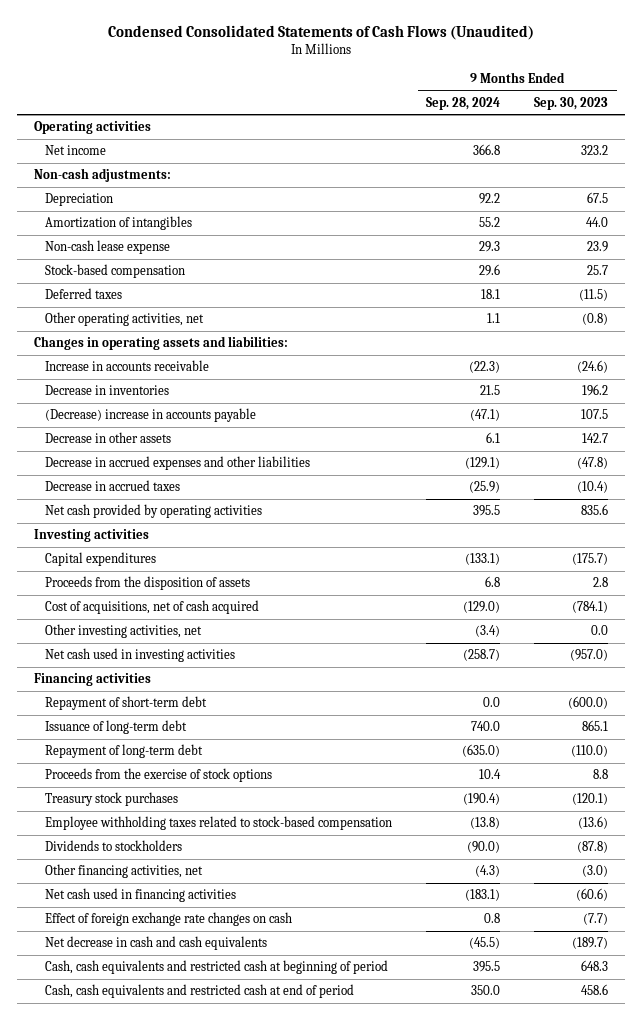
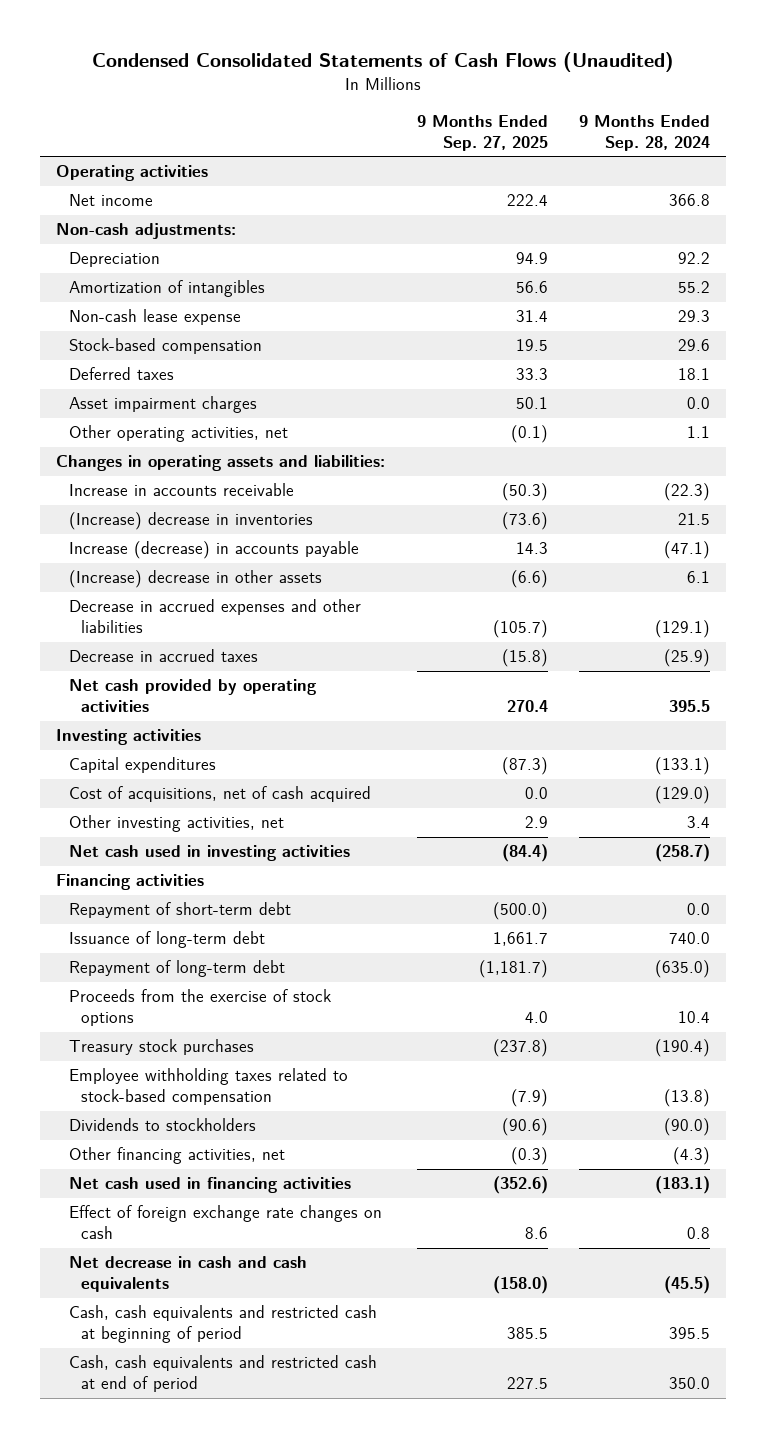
- | 9 Months Ended Sep. 28, 2024 | 9 Months Ended Sep. 30, 2023
+ | 9 Months Ended Sep. 27, 2025 | 9 Months Ended Sep. 28, 2024
+ Asset impairment charges | 50.1 | 0.0
- Decrease in inventories | 21.5 | 196.2
- (Decrease) increase in accounts payable | (47.1) | 107.5
- Decrease in other assets | 6.1 | 142.7
+ (Increase) decrease in inventories | (73.6) | 21.5
+ Increase (decrease) in accounts payable | 14.3 | (47.1)
+ (Increase) decrease in other assets | (6.6) | 6.1
- Proceeds from the disposition of assets | 6.8 | 2.8
- Other investing activities, net | (3.4) | 0.0
+ Other investing activities, net | 2.9 | 3.4

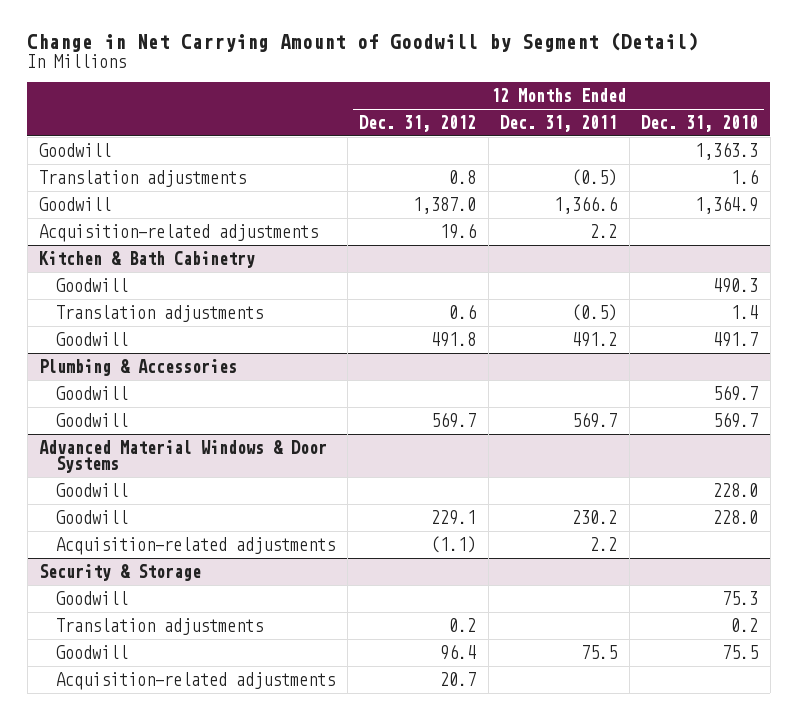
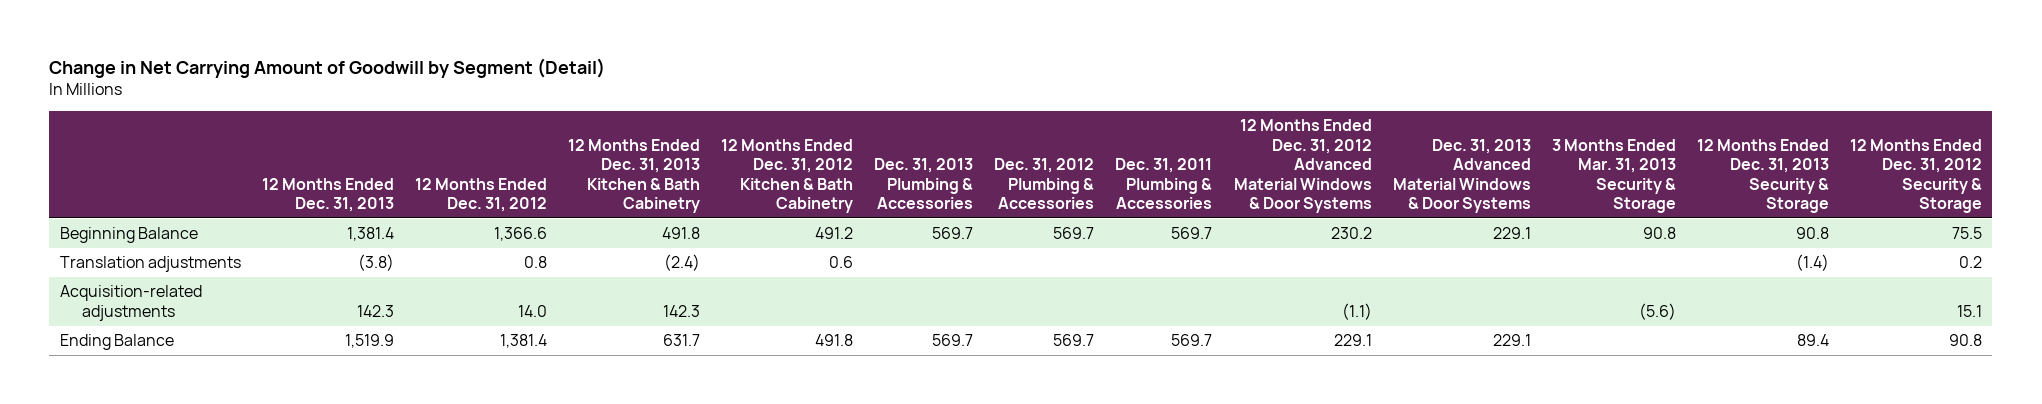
- | 12 Months Ended Dec. 31, 2012 | 12 Months Ended Dec. 31, 2011 | 12 Months Ended Dec. 31, 2010
+ | 12 Months Ended Dec. 31, 2013 | 12 Months Ended Dec. 31, 2012 | 12 Months Ended Dec. 31, 2013 Kitchen & Bath Cabinetry | 12 Months Ended Dec. 31, 2012 Kitchen & Bath Cabinetry | Dec. 31, 2013 Plumbing & Accessories | Dec. 31, 2012 Plumbing & Accessories | Dec. 31, 2011 Plumbing & Accessories | 12 Months Ended Dec. 31, 2012 Advanced Material Windows & Door Systems | Dec. 31, 2013 Advanced Material Windows & Door Systems | 3 Months Ended Mar. 31, 2013 Security & Storage | 12 Months Ended Dec. 31, 2013 Security & Storage | 12 Months Ended Dec. 31, 2012 Security & Storage
- Goodwill | | | 1,363.3
+ Beginning Balance | 1,381.4 | 1,366.6 | 491.8 | 491.2 | 569.7 | 569.7 | 569.7 | 230.2 | 229.1 | 90.8 | 90.8 | 75.5
- Goodwill | 1,387.0 | 1,366.6 | 1,364.9
- Acquisition-related adjustments | 19.6 | 2.2 |
- Kitchen & Bath Cabinetry
- Goodwill | | | 490.3
- Translation adjustments | 0.6 | (0.5) | 1.4
- Goodwill | 491.8 | 491.2 | 491.7
- Plumbing & Accessories
- Goodwill | | | 569.7
- Goodwill | 569.7 | 569.7 | 569.7
- Advanced Material Windows & Door Systems
- Goodwill | | | 228.0
- Goodwill | 229.1 | 230.2 | 228.0
- Acquisition-related adjustments | (1.1) | 2.2 |
- Security & Storage
- Goodwill | | | 75.3
- Translation adjustments | 0.2 | | 0.2
- Goodwill | 96.4 | 75.5 | 75.5
- Acquisition-related adjustments | 20.7 | |
+ Acquisition-related adjustments | 142.3 | 14.0 | 142.3 | | | | | (1.1) | | (5.6) | | 15.1
+ Ending Balance | 1,519.9 | 1,381.4 | 631.7 | 491.8 | 569.7 | 569.7 | 569.7 | 229.1 | 229.1 | | 89.4 | 90.8

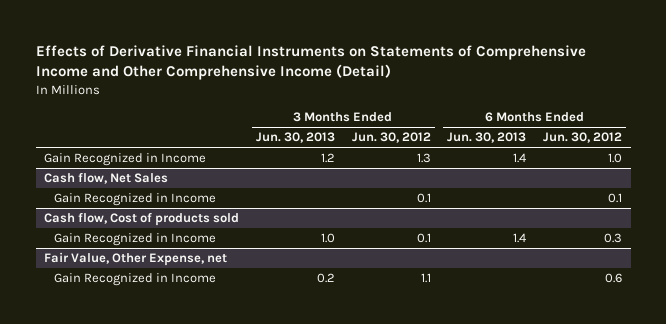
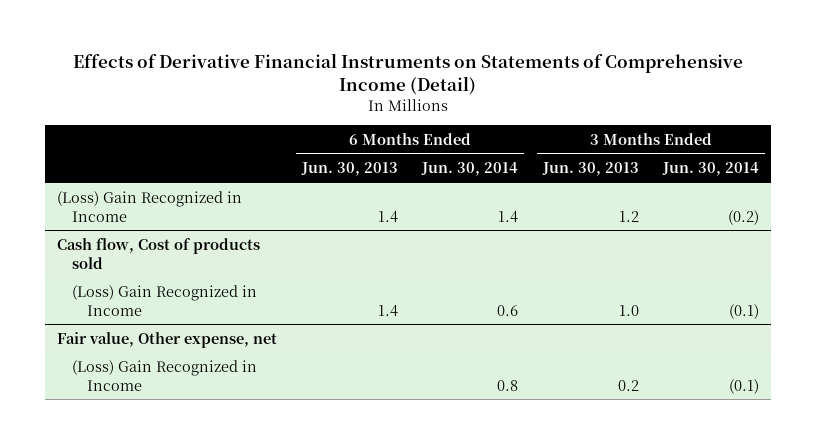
- Effects of Derivative Financial Instruments on Statements of Comprehensive Income and Other Comprehensive Income (Detail)
+ Effects of Derivative Financial Instruments on Statements of Comprehensive Income (Detail)
- | 3 Months Ended Jun. 30, 2013 | 3 Months Ended Jun. 30, 2012 | 6 Months Ended Jun. 30, 2013 | 6 Months Ended Jun. 30, 2012
+ | 6 Months Ended Jun. 30, 2013 | 6 Months Ended Jun. 30, 2014 | 3 Months Ended Jun. 30, 2013 | 3 Months Ended Jun. 30, 2014
- Gain Recognized in Income | 1.2 | 1.3 | 1.4 | 1.0
- Cash flow, Net Sales
- Gain Recognized in Income | | 0.1 | | 0.1
+ (Loss) Gain Recognized in Income | 1.4 | 1.4 | 1.2 | (0.2)
@ Cash flow, Cost of products sold
- Gain Recognized in Income | 1.0 | 0.1 | 1.4 | 0.3
- Fair Value, Other Expense, net
- Gain Recognized in Income | 0.2 | 1.1 | | 0.6
@ Cash flow, Cost of products sold
+ (Loss) Gain Recognized in Income | 1.4 | 0.6 | 1.0 | (0.1)
+ Fair value, Other expense, net
+ (Loss) Gain Recognized in Income | | 0.8 | 0.2 | (0.1)

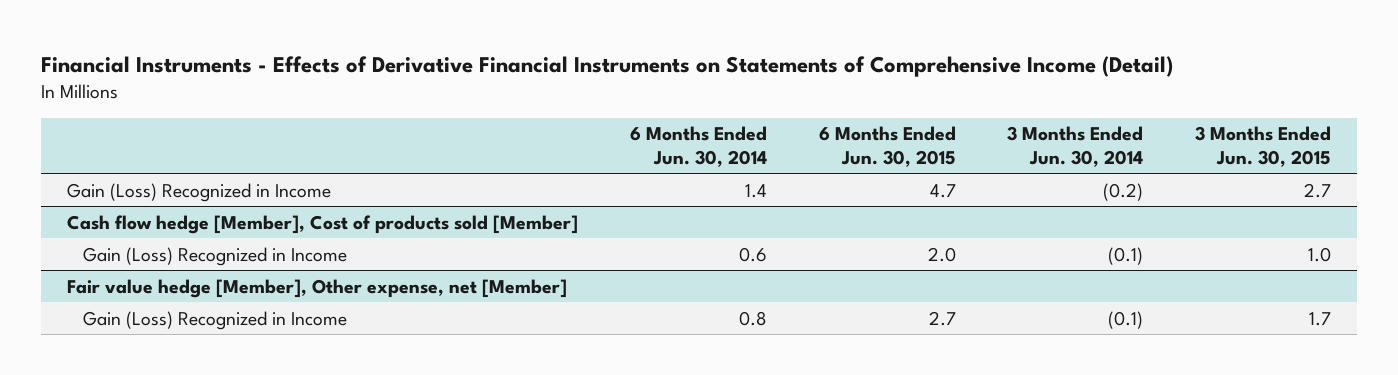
- Effects of Derivative Financial Instruments on Statements of Comprehensive Income (Detail)
+ Financial Instruments - Effects of Derivative Financial Instruments on Statements of Comprehensive Income (Detail)
- | 6 Months Ended Jun. 30, 2013 | 6 Months Ended Jun. 30, 2014 | 3 Months Ended Jun. 30, 2013 | 3 Months Ended Jun. 30, 2014
+ | 6 Months Ended Jun. 30, 2014 | 6 Months Ended Jun. 30, 2015 | 3 Months Ended Jun. 30, 2014 | 3 Months Ended Jun. 30, 2015
- (Loss) Gain Recognized in Income | 1.4 | 1.4 | 1.2 | (0.2)
- Cash flow, Cost of products sold
- (Loss) Gain Recognized in Income | 1.4 | 0.6 | 1.0 | (0.1)
- Fair value, Other expense, net
- (Loss) Gain Recognized in Income | | 0.8 | 0.2 | (0.1)
+ Gain (Loss) Recognized in Income | 1.4 | 4.7 | (0.2) | 2.7
+ Cash flow hedge [Member], Cost of products sold [Member]
+ Gain (Loss) Recognized in Income | 0.6 | 2.0 | (0.1) | 1.0
+ Fair value hedge [Member], Other expense, net [Member]
+ Gain (Loss) Recognized in Income | 0.8 | 2.7 | (0.1) | 1.7

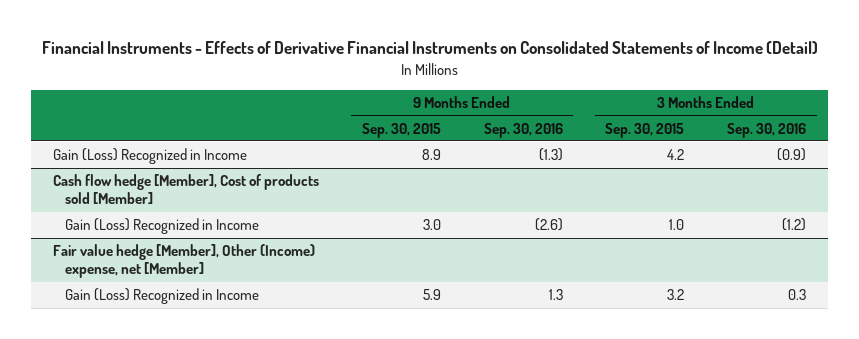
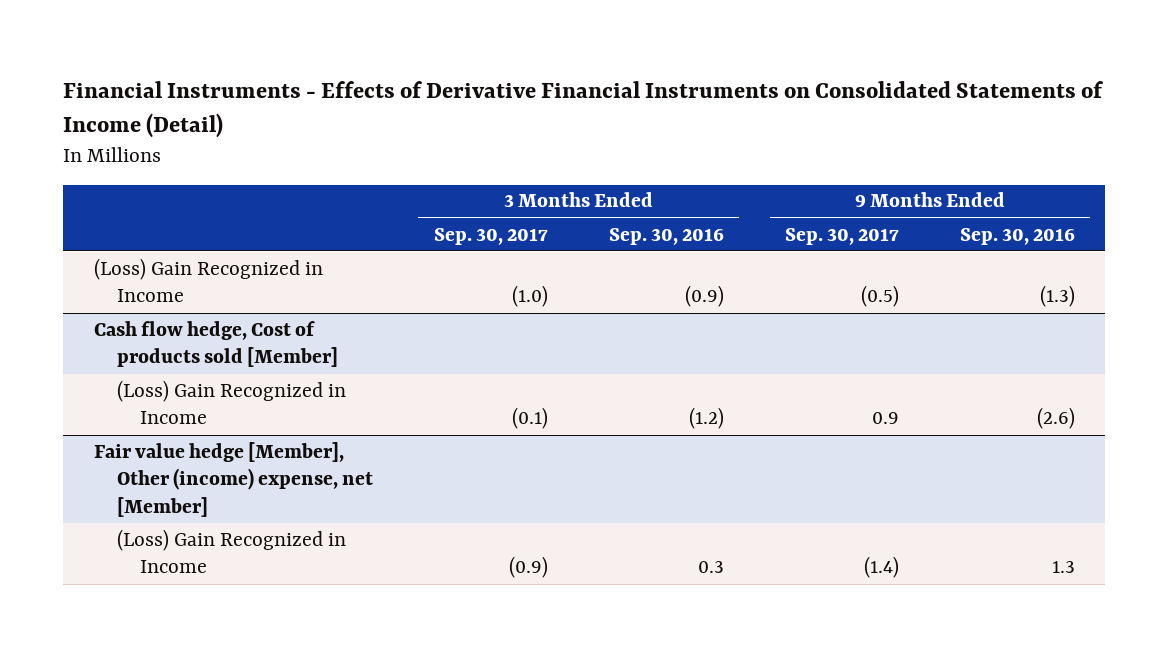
- | 9 Months Ended Sep. 30, 2015 | 9 Months Ended Sep. 30, 2016 | 3 Months Ended Sep. 30, 2015 | 3 Months Ended Sep. 30, 2016
+ | 3 Months Ended Sep. 30, 2017 | 3 Months Ended Sep. 30, 2016 | 9 Months Ended Sep. 30, 2017 | 9 Months Ended Sep. 30, 2016
- Gain (Loss) Recognized in Income | 8.9 | (1.3) | 4.2 | (0.9)
- Cash flow hedge [Member], Cost of products sold [Member]
- Gain (Loss) Recognized in Income | 3.0 | (2.6) | 1.0 | (1.2)
- Fair value hedge [Member], Other (Income) expense, net [Member]
- Gain (Loss) Recognized in Income | 5.9 | 1.3 | 3.2 | 0.3
+ (Loss) Gain Recognized in Income | (1.0) | (0.9) | (0.5) | (1.3)
+ Cash flow hedge, Cost of products sold [Member]
+ (Loss) Gain Recognized in Income | (0.1) | (1.2) | 0.9 | (2.6)
+ Fair value hedge [Member], Other (income) expense, net [Member]
+ (Loss) Gain Recognized in Income | (0.9) | 0.3 | (1.4) | 1.3

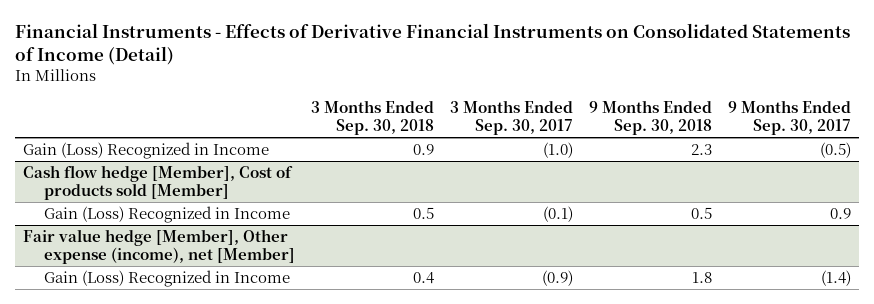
- | 3 Months Ended Sep. 30, 2017 | 3 Months Ended Sep. 30, 2016 | 9 Months Ended Sep. 30, 2017 | 9 Months Ended Sep. 30, 2016
+ | 3 Months Ended Sep. 30, 2018 | 3 Months Ended Sep. 30, 2017 | 9 Months Ended Sep. 30, 2018 | 9 Months Ended Sep. 30, 2017
- (Loss) Gain Recognized in Income | (1.0) | (0.9) | (0.5) | (1.3)
- Cash flow hedge, Cost of products sold [Member]
- (Loss) Gain Recognized in Income | (0.1) | (1.2) | 0.9 | (2.6)
- Fair value hedge [Member], Other (income) expense, net [Member]
- (Loss) Gain Recognized in Income | (0.9) | 0.3 | (1.4) | 1.3
+ Gain (Loss) Recognized in Income | 0.9 | (1.0) | 2.3 | (0.5)
+ Cash flow hedge [Member], Cost of products sold [Member]
+ Gain (Loss) Recognized in Income | 0.5 | (0.1) | 0.5 | 0.9
+ Fair value hedge [Member], Other expense (income), net [Member]
+ Gain (Loss) Recognized in Income | 0.4 | (0.9) | 1.8 | (1.4)

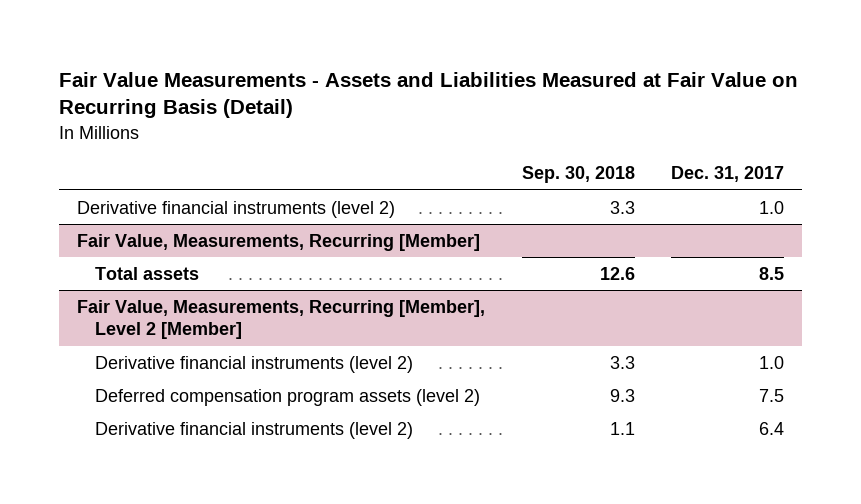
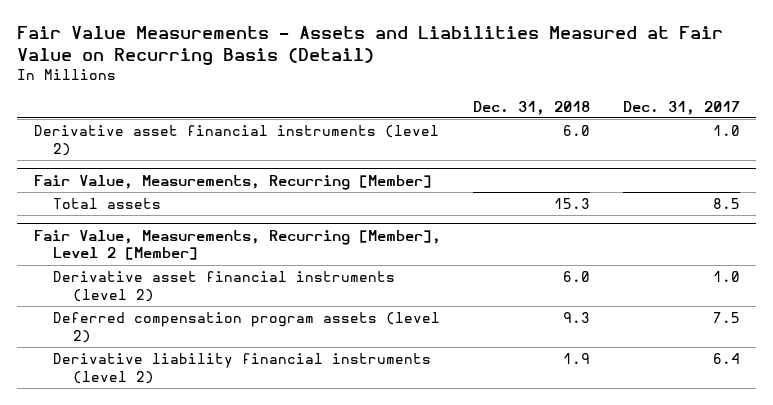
- | Sep. 30, 2018 | Dec. 31, 2017
+ | Dec. 31, 2018 | Dec. 31, 2017
- Derivative financial instruments (level 2) | 3.3 | 1.0
+ Derivative asset financial instruments (level 2) | 6.0 | 1.0
@ Fair Value, Measurements, Recurring [Member], Level 2 [Member]
- Derivative financial instruments (level 2) | 3.3 | 1.0
+ Derivative asset financial instruments (level 2) | 6.0 | 1.0
- Derivative financial instruments (level 2) | 1.1 | 6.4
+ Derivative liability financial instruments (level 2) | 1.9 | 6.4

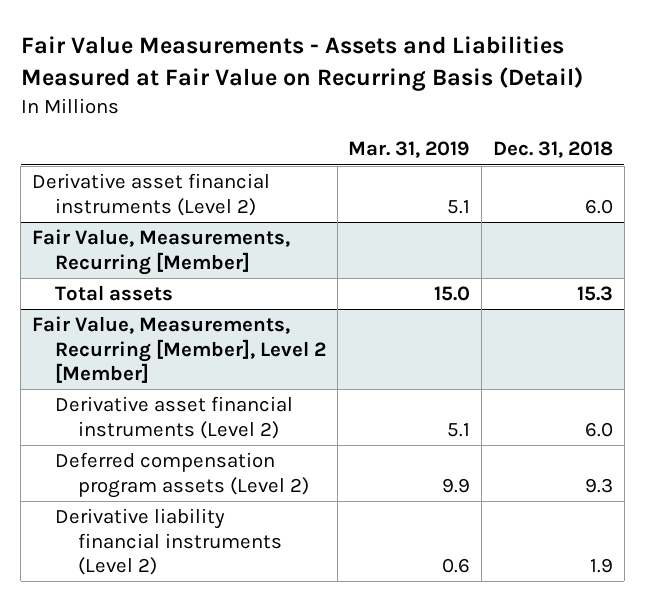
- | Dec. 31, 2018 | Dec. 31, 2017
+ | Mar. 31, 2019 | Dec. 31, 2018
- Derivative asset financial instruments (level 2) | 6.0 | 1.0
+ Derivative asset financial instruments (Level 2) | 5.1 | 6.0
@ Fair Value, Measurements, Recurring [Member], Level 2 [Member]
- Derivative asset financial instruments (level 2) | 6.0 | 1.0
- Deferred compensation program assets (level 2) | 9.3 | 7.5
- Derivative liability financial instruments (level 2) | 1.9 | 6.4
+ Derivative asset financial instruments (Level 2) | 5.1 | 6.0
+ Deferred compensation program assets (Level 2) | 9.9 | 9.3
+ Derivative liability financial instruments (Level 2) | 0.6 | 1.9

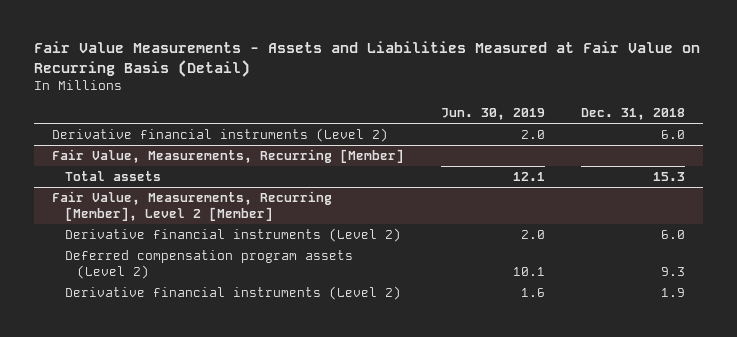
- | Mar. 31, 2019 | Dec. 31, 2018
+ | Jun. 30, 2019 | Dec. 31, 2018
- Derivative asset financial instruments (Level 2) | 5.1 | 6.0
+ Derivative financial instruments (Level 2) | 2.0 | 6.0
@ Fair Value, Measurements, Recurring [Member], Level 2 [Member]
- Derivative asset financial instruments (Level 2) | 5.1 | 6.0
+ Derivative financial instruments (Level 2) | 2.0 | 6.0
- Derivative liability financial instruments (Level 2) | 0.6 | 1.9
+ Derivative financial instruments (Level 2) | 1.6 | 1.9

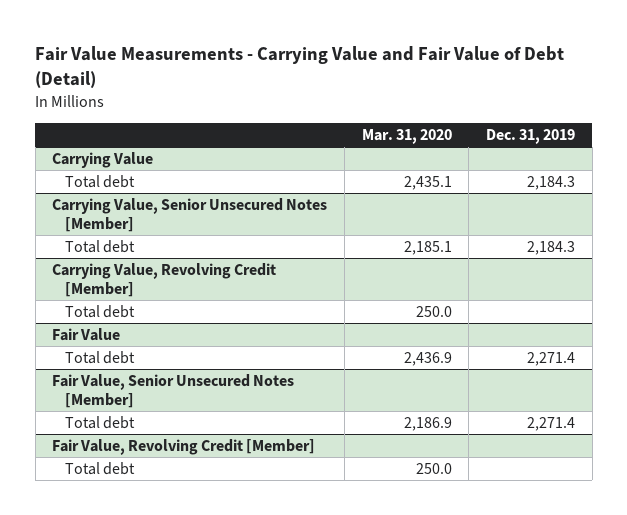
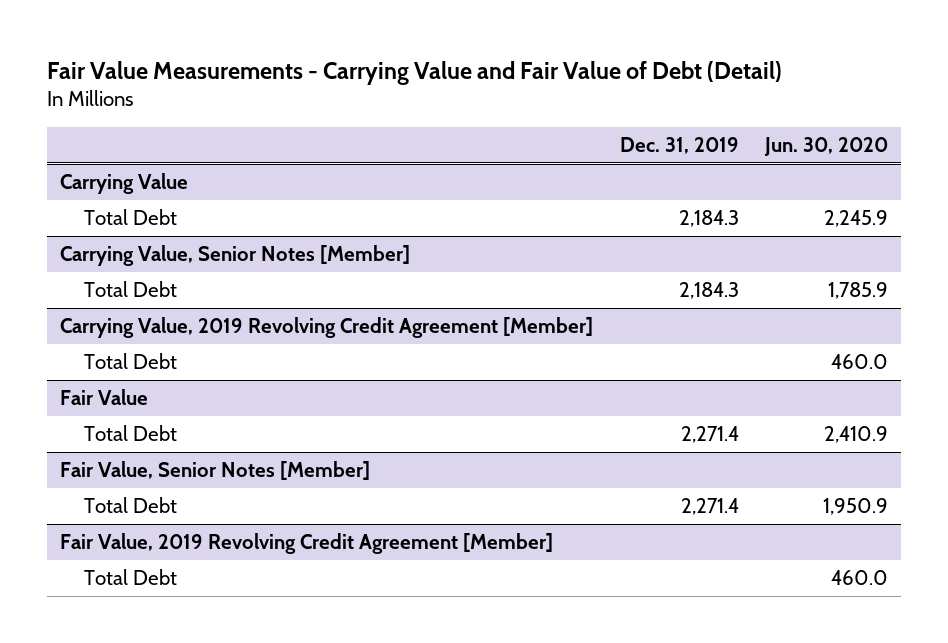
- | Mar. 31, 2020 | Dec. 31, 2019
+ | Dec. 31, 2019 | Jun. 30, 2020
@ Carrying Value
- Total debt | 2,435.1 | 2,184.3
- Carrying Value, Senior Unsecured Notes [Member]
- Total debt | 2,185.1 | 2,184.3
- Carrying Value, Revolving Credit [Member]
- Total debt | 250.0 |
@ Carrying Value
+ Total Debt | 2,184.3 | 2,245.9
+ Carrying Value, Senior Notes [Member]
+ Total Debt | 2,184.3 | 1,785.9
+ Carrying Value, 2019 Revolving Credit Agreement [Member]
+ Total Debt | | 460.0
@ Fair Value
- Total debt | 2,436.9 | 2,271.4
- Fair Value, Senior Unsecured Notes [Member]
- Total debt | 2,186.9 | 2,271.4
- Fair Value, Revolving Credit [Member]
- Total debt | 250.0 |
@ Fair Value
+ Total Debt | 2,271.4 | 2,410.9
+ Fair Value, Senior Notes [Member]
+ Total Debt | 2,271.4 | 1,950.9
+ Fair Value, 2019 Revolving Credit Agreement [Member]
+ Total Debt | | 460.0

